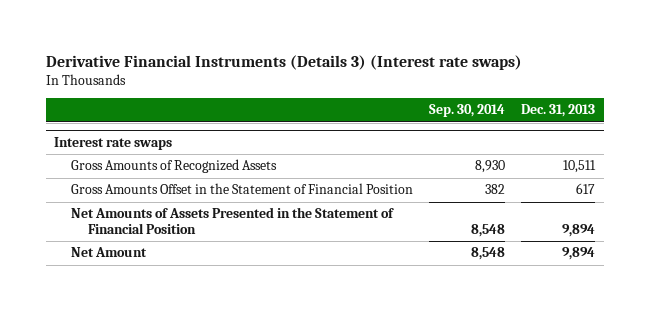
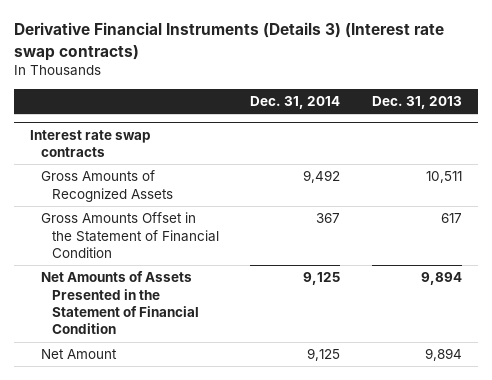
- Derivative Financial Instruments (Details 3) (Interest rate swaps)
+ Derivative Financial Instruments (Details 3) (Interest rate swap contracts)
- | Sep. 30, 2014 | Dec. 31, 2013
+ | Dec. 31, 2014 | Dec. 31, 2013
- Interest rate swaps
+ Interest rate swap contracts
- Gross Amounts Offset in the Statement of Financial Position | 382 | 617
- Net Amounts of Assets Presented in the Statement of Financial Position | 8,548 | 9,894
+ Gross Amounts Offset in the Statement of Financial Condition | 367 | 617
+ Net Amounts of Assets Presented in the Statement of Financial Condition | 9,125 | 9,894

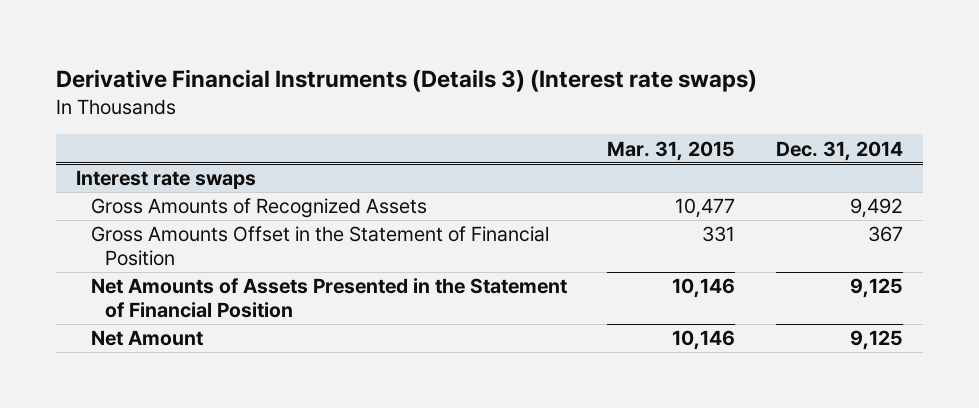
- Derivative Financial Instruments (Details 3) (Interest rate swap contracts)
+ Derivative Financial Instruments (Details 3) (Interest rate swaps)
- | Dec. 31, 2014 | Dec. 31, 2013
+ | Mar. 31, 2015 | Dec. 31, 2014
- Interest rate swap contracts
+ Interest rate swaps
- Gross Amounts Offset in the Statement of Financial Condition | 367 | 617
- Net Amounts of Assets Presented in the Statement of Financial Condition | 9,125 | 9,894
+ Gross Amounts Offset in the Statement of Financial Position | 331 | 367
+ Net Amounts of Assets Presented in the Statement of Financial Position | 10,146 | 9,125

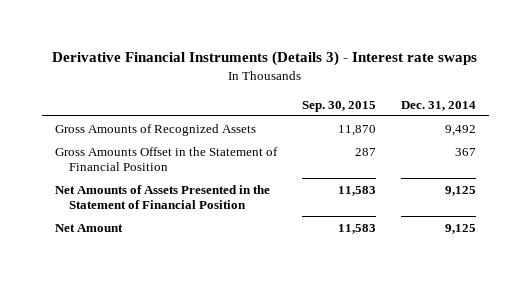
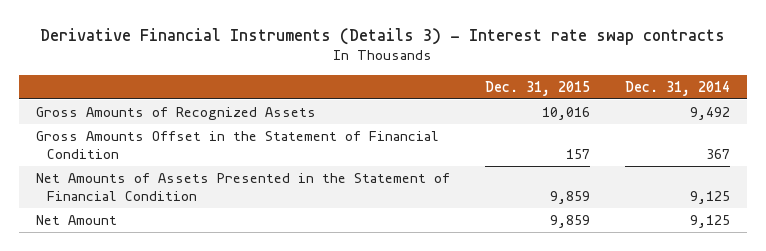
- Derivative Financial Instruments (Details 3) - Interest rate swaps
+ Derivative Financial Instruments (Details 3) - Interest rate swap contracts
- | Sep. 30, 2015 | Dec. 31, 2014
+ | Dec. 31, 2015 | Dec. 31, 2014
- Gross Amounts Offset in the Statement of Financial Position | 287 | 367
- Net Amounts of Assets Presented in the Statement of Financial Position | 11,583 | 9,125
+ Gross Amounts Offset in the Statement of Financial Condition | 157 | 367
+ Net Amounts of Assets Presented in the Statement of Financial Condition | 9,859 | 9,125

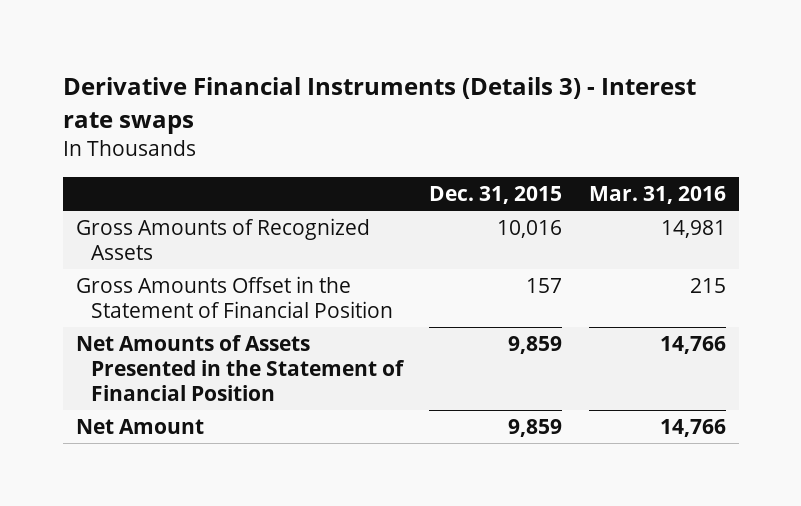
- Derivative Financial Instruments (Details 3) - Interest rate swap contracts
+ Derivative Financial Instruments (Details 3) - Interest rate swaps
- | Dec. 31, 2015 | Dec. 31, 2014
+ | Dec. 31, 2015 | Mar. 31, 2016
- Gross Amounts Offset in the Statement of Financial Condition | 157 | 367
- Net Amounts of Assets Presented in the Statement of Financial Condition | 9,859 | 9,125
+ Gross Amounts Offset in the Statement of Financial Position | 157 | 215
+ Net Amounts of Assets Presented in the Statement of Financial Position | 9,859 | 14,766

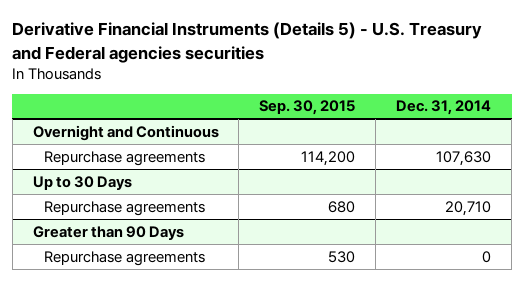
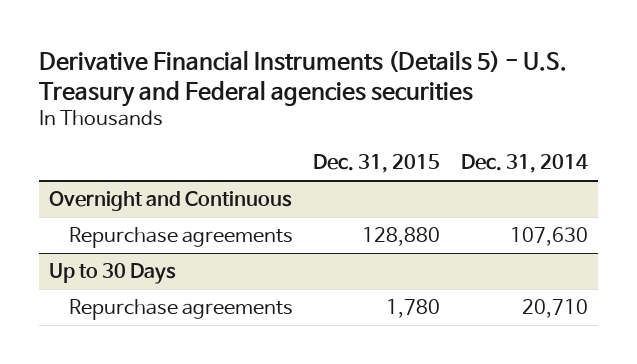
- | Sep. 30, 2015 | Dec. 31, 2014
+ | Dec. 31, 2015 | Dec. 31, 2014
- Greater than 90 Days
- Repurchase agreements | 530 | 0

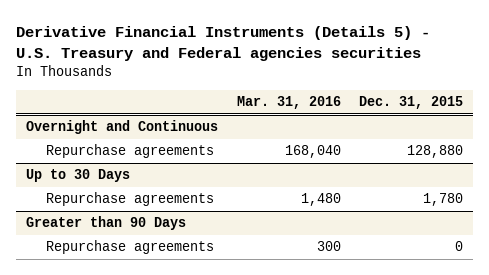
- | Dec. 31, 2015 | Dec. 31, 2014
+ | Mar. 31, 2016 | Dec. 31, 2015
+ Greater than 90 Days
+ Repurchase agreements | 300 | 0

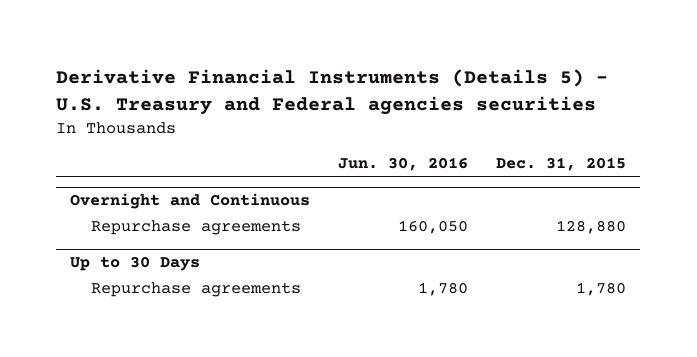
- | Mar. 31, 2016 | Dec. 31, 2015
+ | Jun. 30, 2016 | Dec. 31, 2015
- Greater than 90 Days
- Repurchase agreements | 300 | 0

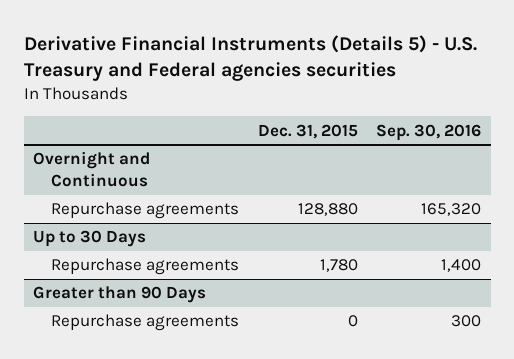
- | Jun. 30, 2016 | Dec. 31, 2015
+ | Dec. 31, 2015 | Sep. 30, 2016
+ Greater than 90 Days
+ Repurchase agreements | 0 | 300

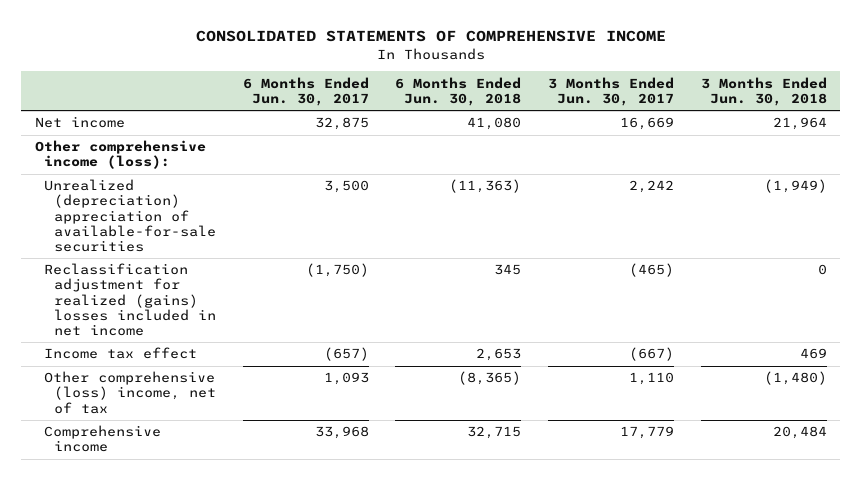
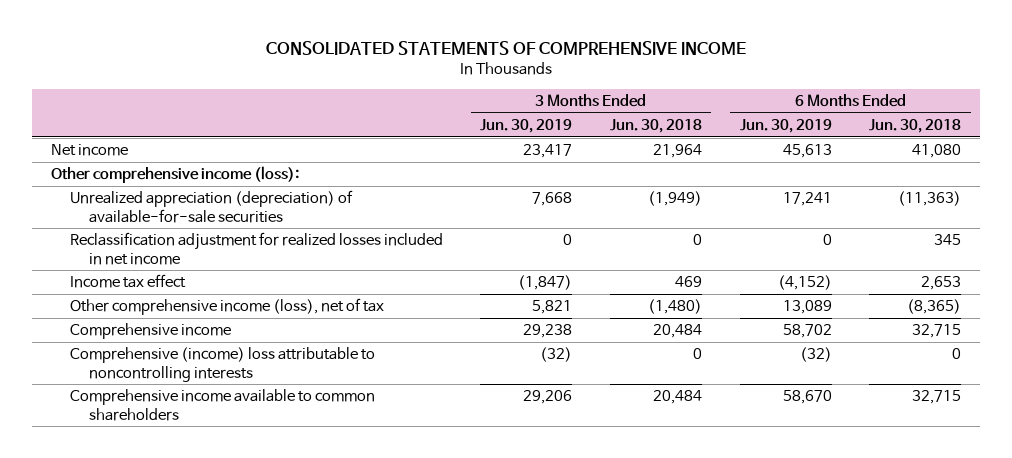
- | 6 Months Ended Jun. 30, 2017 | 6 Months Ended Jun. 30, 2018 | 3 Months Ended Jun. 30, 2017 | 3 Months Ended Jun. 30, 2018
+ | 3 Months Ended Jun. 30, 2019 | 3 Months Ended Jun. 30, 2018 | 6 Months Ended Jun. 30, 2019 | 6 Months Ended Jun. 30, 2018
- Unrealized (depreciation) appreciation of available-for-sale securities | 3,500 | (11,363) | 2,242 | (1,949)
- Reclassification adjustment for realized (gains) losses included in net income | (1,750) | 345 | (465) | 0
+ Unrealized appreciation (depreciation) of available-for-sale securities | 7,668 | (1,949) | 17,241 | (11,363)
+ Reclassification adjustment for realized losses included in net income | 0 | 0 | 0 | 345
- Other comprehensive (loss) income, net of tax | 1,093 | (8,365) | 1,110 | (1,480)
+ Other comprehensive income (loss), net of tax | 5,821 | (1,480) | 13,089 | (8,365)
+ Comprehensive (income) loss attributable to noncontrolling interests | (32) | 0 | (32) | 0
+ Comprehensive income available to common shareholders | 29,206 | 20,484 | 58,670 | 32,715

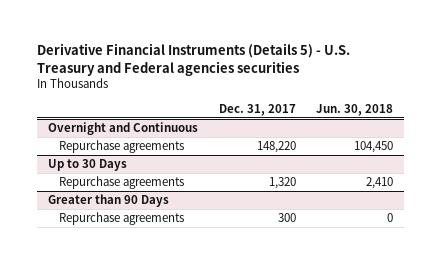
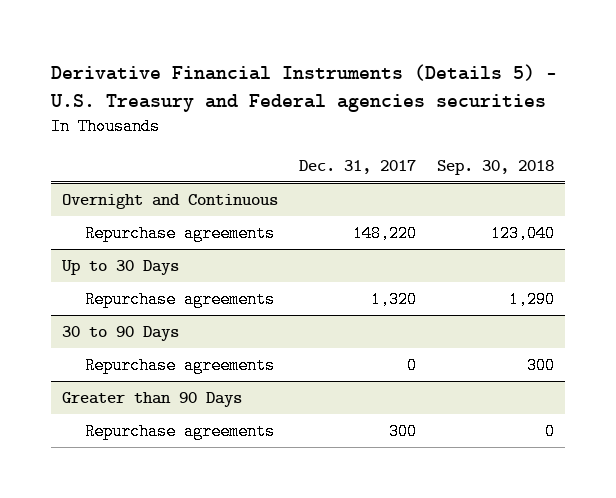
- | Dec. 31, 2017 | Jun. 30, 2018
+ | Dec. 31, 2017 | Sep. 30, 2018
+ 30 to 90 Days
+ Repurchase agreements | 0 | 300

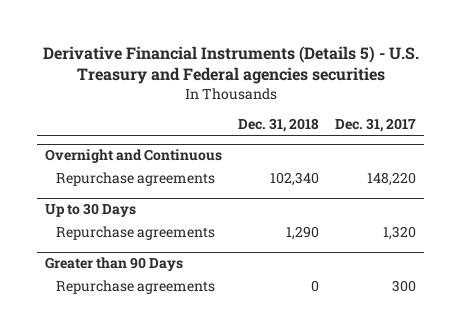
- | Dec. 31, 2017 | Sep. 30, 2018
+ | Dec. 31, 2018 | Dec. 31, 2017
- 30 to 90 Days
- Repurchase agreements | 0 | 300

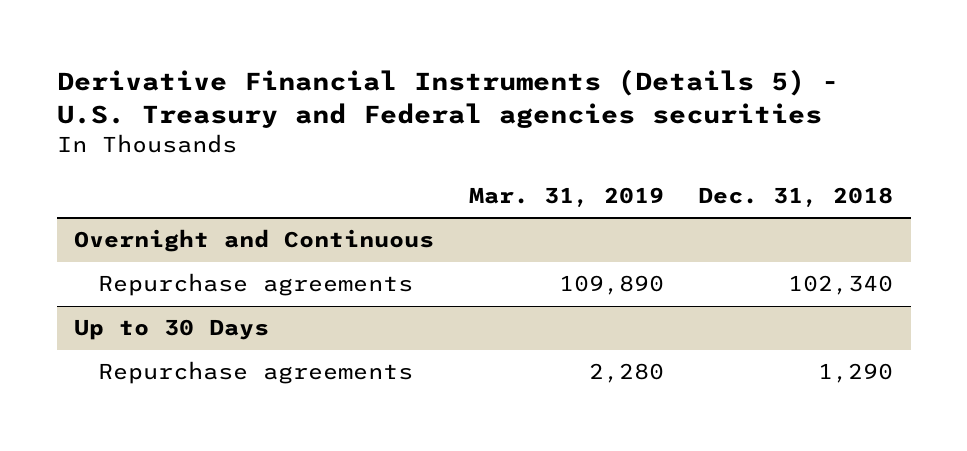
- | Dec. 31, 2018 | Dec. 31, 2017
+ | Mar. 31, 2019 | Dec. 31, 2018
- Greater than 90 Days
- Repurchase agreements | 0 | 300

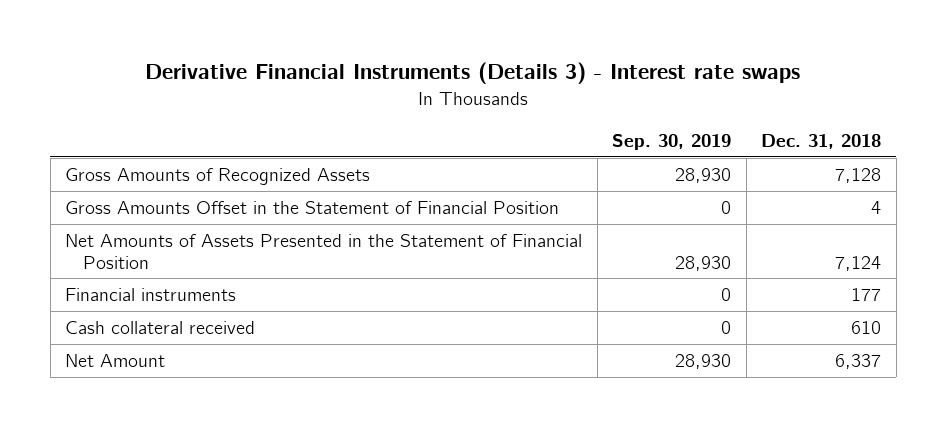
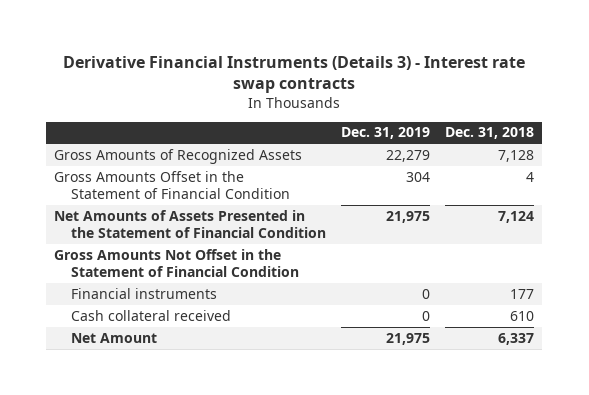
- Derivative Financial Instruments (Details 3) - Interest rate swaps
+ Derivative Financial Instruments (Details 3) - Interest rate swap contracts
- | Sep. 30, 2019 | Dec. 31, 2018
+ | Dec. 31, 2019 | Dec. 31, 2018
- Gross Amounts Offset in the Statement of Financial Position | 0 | 4
- Net Amounts of Assets Presented in the Statement of Financial Position | 28,930 | 7,124
+ Gross Amounts Offset in the Statement of Financial Condition | 304 | 4
+ Net Amounts of Assets Presented in the Statement of Financial Condition | 21,975 | 7,124
+ Gross Amounts Not Offset in the Statement of Financial Condition

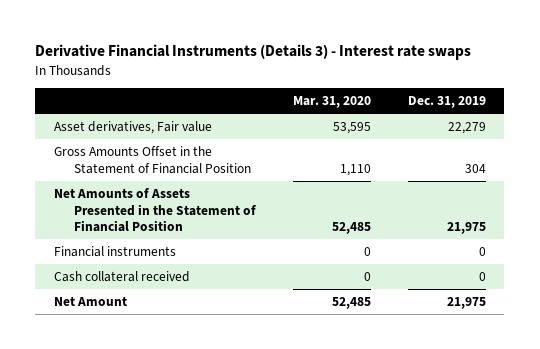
- Derivative Financial Instruments (Details 3) - Interest rate swap contracts
+ Derivative Financial Instruments (Details 3) - Interest rate swaps
- | Dec. 31, 2019 | Dec. 31, 2018
+ | Mar. 31, 2020 | Dec. 31, 2019
- Gross Amounts of Recognized Assets | 22,279 | 7,128
- Gross Amounts Offset in the Statement of Financial Condition | 304 | 4
- Net Amounts of Assets Presented in the Statement of Financial Condition | 21,975 | 7,124
- Gross Amounts Not Offset in the Statement of Financial Condition
+ Asset derivatives, Fair value | 53,595 | 22,279
+ Gross Amounts Offset in the Statement of Financial Position | 1,110 | 304
+ Net Amounts of Assets Presented in the Statement of Financial Position | 52,485 | 21,975

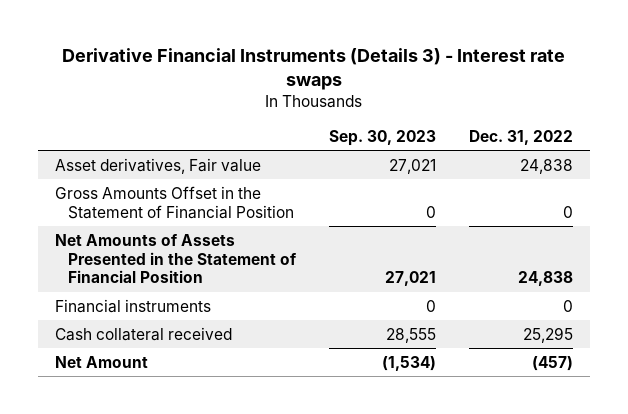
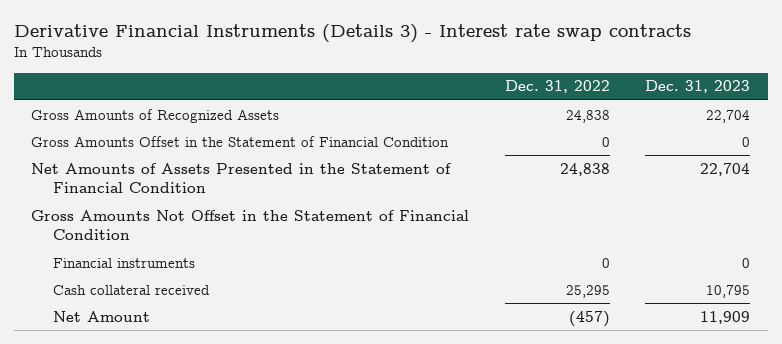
- Derivative Financial Instruments (Details 3) - Interest rate swaps
+ Derivative Financial Instruments (Details 3) - Interest rate swap contracts
- | Sep. 30, 2023 | Dec. 31, 2022
+ | Dec. 31, 2022 | Dec. 31, 2023
- Asset derivatives, Fair value | 27,021 | 24,838
- Gross Amounts Offset in the Statement of Financial Position | 0 | 0
- Net Amounts of Assets Presented in the Statement of Financial Position | 27,021 | 24,838
+ Gross Amounts of Recognized Assets | 24,838 | 22,704
+ Gross Amounts Offset in the Statement of Financial Condition | 0 | 0
+ Net Amounts of Assets Presented in the Statement of Financial Condition | 24,838 | 22,704
+ Gross Amounts Not Offset in the Statement of Financial Condition

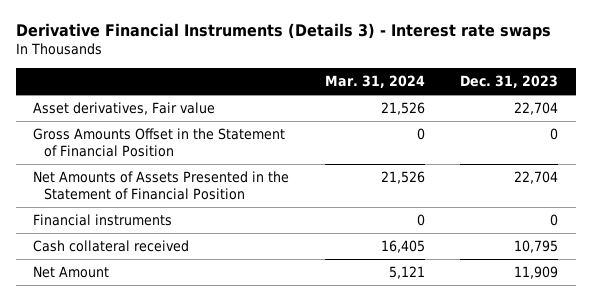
- Derivative Financial Instruments (Details 3) - Interest rate swap contracts
+ Derivative Financial Instruments (Details 3) - Interest rate swaps
- | Dec. 31, 2022 | Dec. 31, 2023
+ | Mar. 31, 2024 | Dec. 31, 2023
- Gross Amounts of Recognized Assets | 24,838 | 22,704
- Gross Amounts Offset in the Statement of Financial Condition | 0 | 0
- Net Amounts of Assets Presented in the Statement of Financial Condition | 24,838 | 22,704
- Gross Amounts Not Offset in the Statement of Financial Condition
+ Asset derivatives, Fair value | 21,526 | 22,704
+ Gross Amounts Offset in the Statement of Financial Position | 0 | 0
+ Net Amounts of Assets Presented in the Statement of Financial Position | 21,526 | 22,704

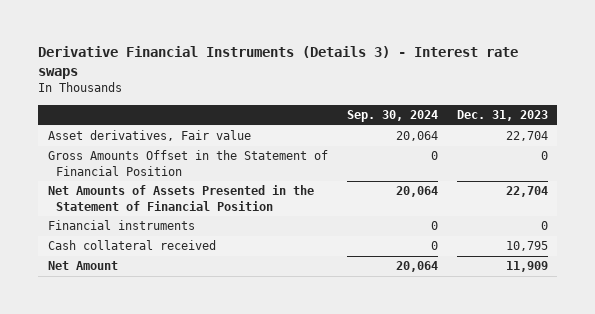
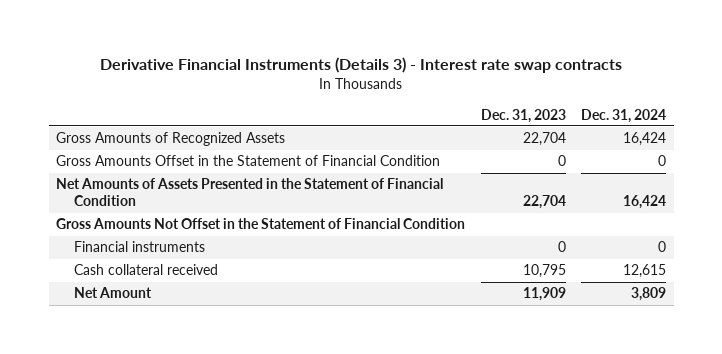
- Derivative Financial Instruments (Details 3) - Interest rate swaps
+ Derivative Financial Instruments (Details 3) - Interest rate swap contracts
- | Sep. 30, 2024 | Dec. 31, 2023
+ | Dec. 31, 2023 | Dec. 31, 2024
- Asset derivatives, Fair value | 20,064 | 22,704
- Gross Amounts Offset in the Statement of Financial Position | 0 | 0
- Net Amounts of Assets Presented in the Statement of Financial Position | 20,064 | 22,704
+ Gross Amounts of Recognized Assets | 22,704 | 16,424
+ Gross Amounts Offset in the Statement of Financial Condition | 0 | 0
+ Net Amounts of Assets Presented in the Statement of Financial Condition | 22,704 | 16,424
+ Gross Amounts Not Offset in the Statement of Financial Condition

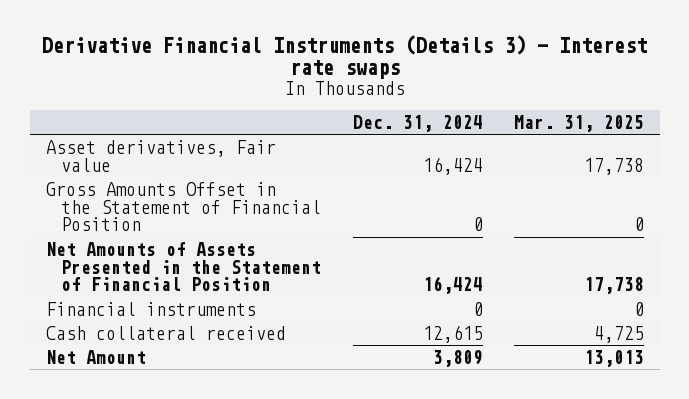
- Derivative Financial Instruments (Details 3) - Interest rate swap contracts
+ Derivative Financial Instruments (Details 3) - Interest rate swaps
- | Dec. 31, 2023 | Dec. 31, 2024
+ | Dec. 31, 2024 | Mar. 31, 2025
- Gross Amounts of Recognized Assets | 22,704 | 16,424
- Gross Amounts Offset in the Statement of Financial Condition | 0 | 0
- Net Amounts of Assets Presented in the Statement of Financial Condition | 22,704 | 16,424
- Gross Amounts Not Offset in the Statement of Financial Condition
+ Asset derivatives, Fair value | 16,424 | 17,738
+ Gross Amounts Offset in the Statement of Financial Position | 0 | 0
+ Net Amounts of Assets Presented in the Statement of Financial Position | 16,424 | 17,738

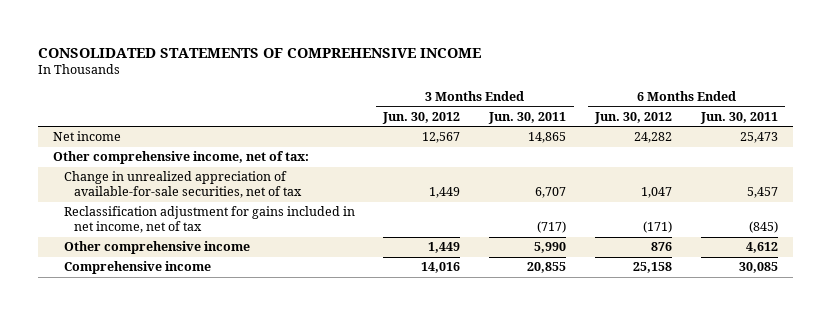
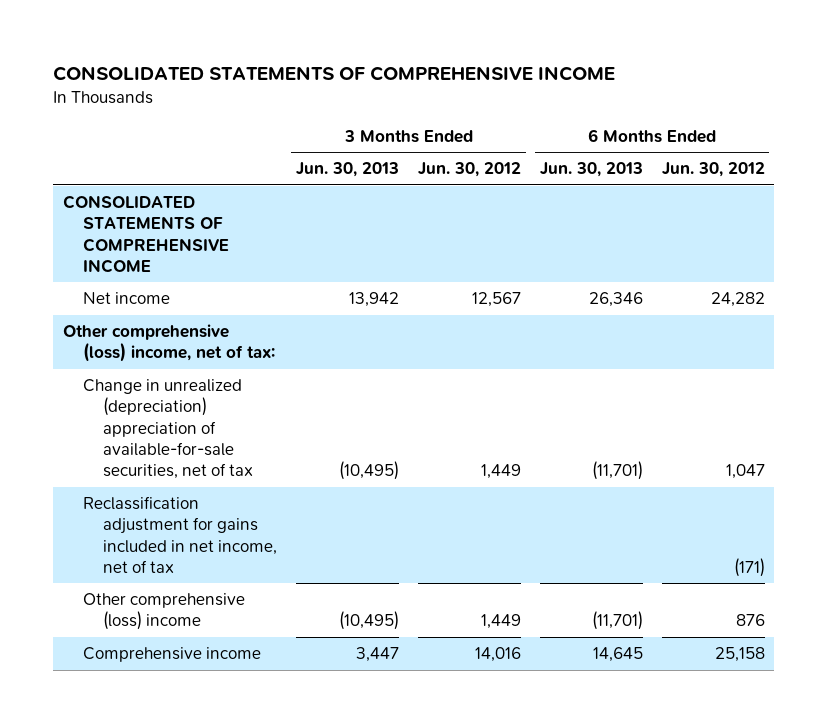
- | 3 Months Ended Jun. 30, 2012 | 3 Months Ended Jun. 30, 2011 | 6 Months Ended Jun. 30, 2012 | 6 Months Ended Jun. 30, 2011
+ | 3 Months Ended Jun. 30, 2013 | 3 Months Ended Jun. 30, 2012 | 6 Months Ended Jun. 30, 2013 | 6 Months Ended Jun. 30, 2012
+ CONSOLIDATED STATEMENTS OF COMPREHENSIVE INCOME
- Other comprehensive income, net of tax:
- Change in unrealized appreciation of available-for-sale securities, net of tax | 1,449 | 6,707 | 1,047 | 5,457
+ Other comprehensive (loss) income, net of tax:
+ Change in unrealized (depreciation) appreciation of available-for-sale securities, net of tax | (10,495) | 1,449 | (11,701) | 1,047
- Other comprehensive income | 1,449 | 5,990 | 876 | 4,612
+ Other comprehensive (loss) income | (10,495) | 1,449 | (11,701) | 876

